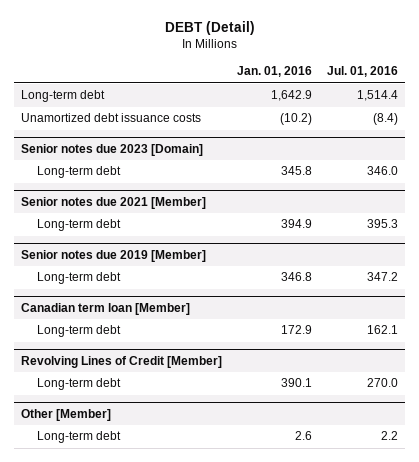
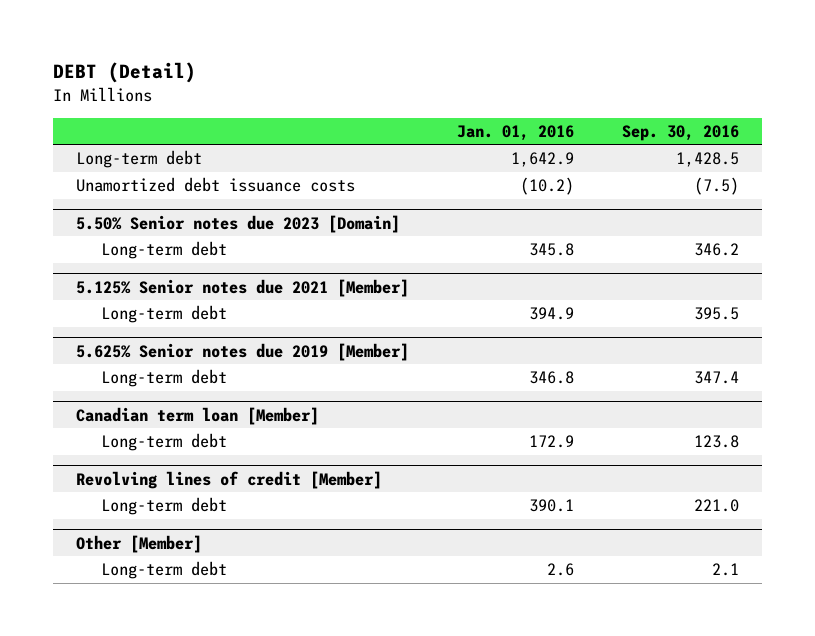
- | Jan. 01, 2016 | Jul. 01, 2016
+ | Jan. 01, 2016 | Sep. 30, 2016
- Senior notes due 2023 [Domain]
+ 5.50% Senior notes due 2023 [Domain]
- Senior notes due 2021 [Member]
+ 5.125% Senior notes due 2021 [Member]
- Senior notes due 2019 [Member]
+ 5.625% Senior notes due 2019 [Member]
- Revolving Lines of Credit [Member]
+ Revolving lines of credit [Member]

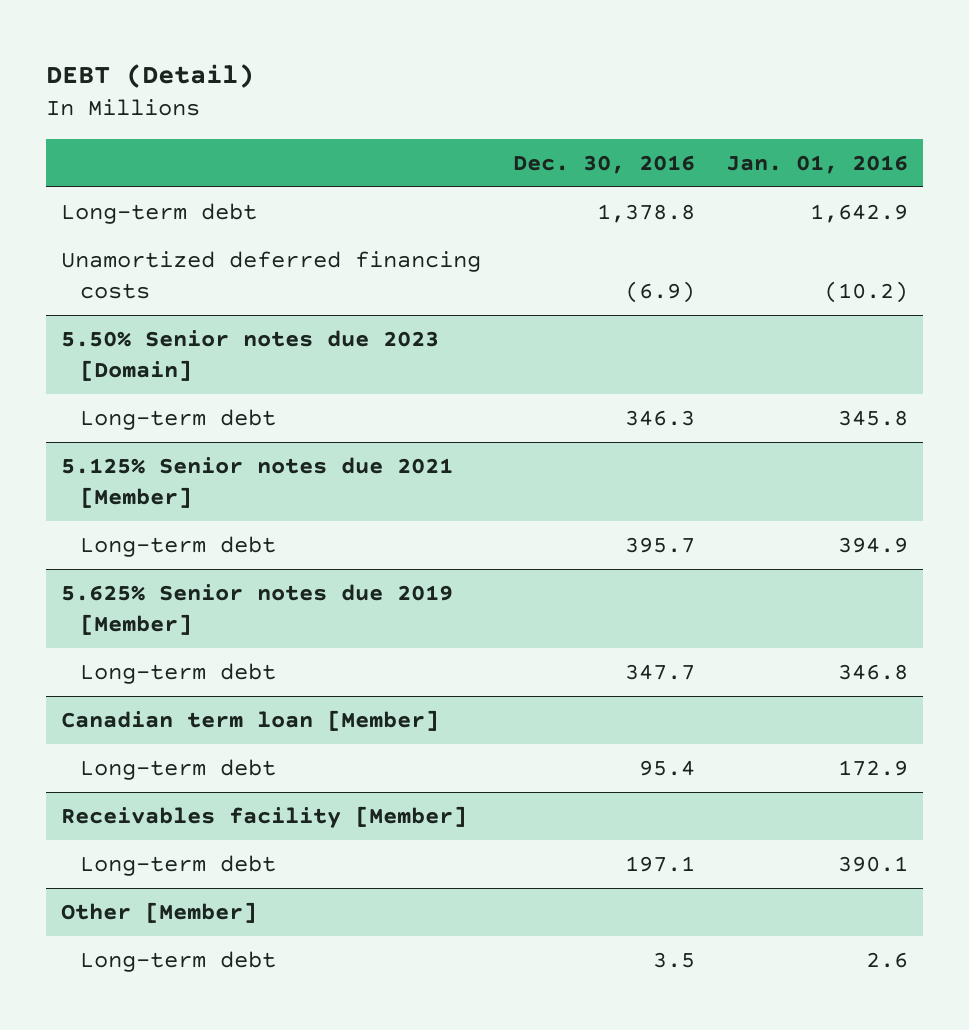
- | Jan. 01, 2016 | Sep. 30, 2016
+ | Dec. 30, 2016 | Jan. 01, 2016
- Unamortized debt issuance costs | (10.2) | (7.5)
+ Unamortized deferred financing costs | (6.9) | (10.2)
- Revolving lines of credit [Member]
+ Receivables facility [Member]

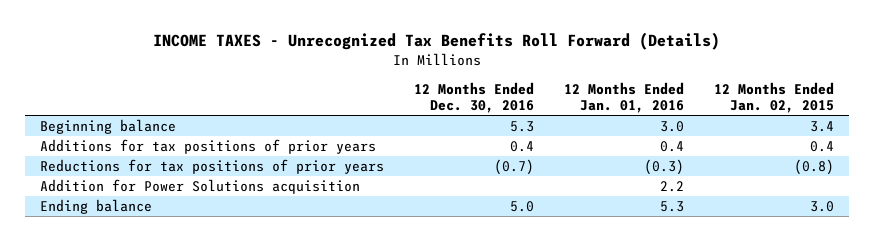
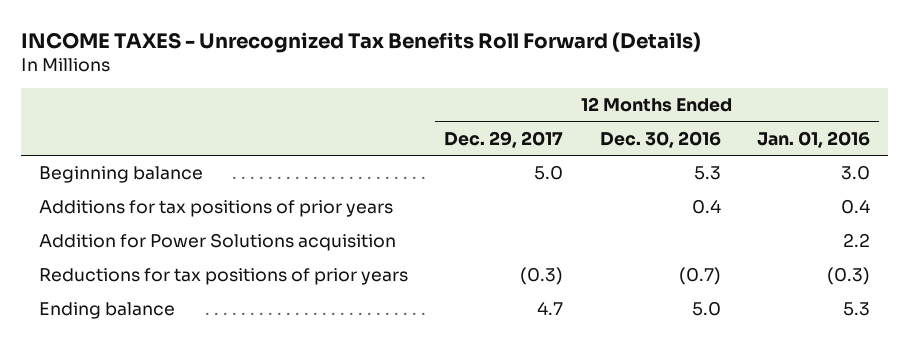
- | 12 Months Ended Dec. 30, 2016 | 12 Months Ended Jan. 01, 2016 | 12 Months Ended Jan. 02, 2015
+ | 12 Months Ended Dec. 29, 2017 | 12 Months Ended Dec. 30, 2016 | 12 Months Ended Jan. 01, 2016
moved down: Reductions for tax positions of prior years | (0.3) | (0.7) | (0.3)

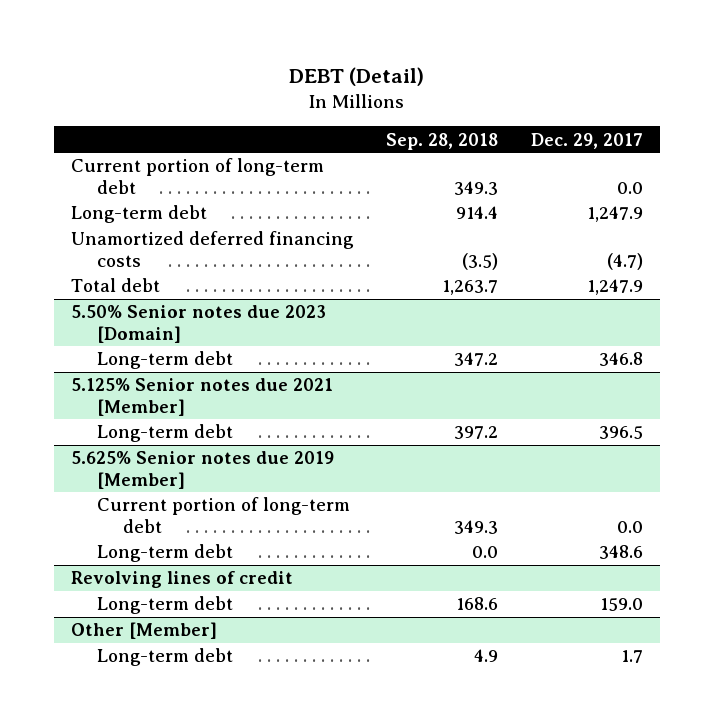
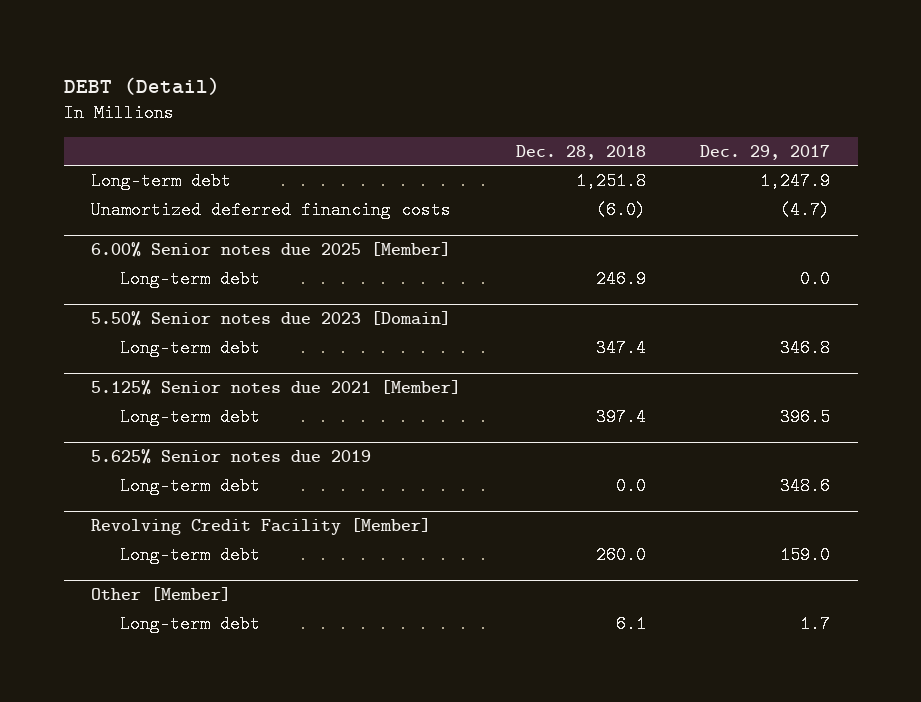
- | Sep. 28, 2018 | Dec. 29, 2017
+ | Dec. 28, 2018 | Dec. 29, 2017
- Current portion of long-term debt | 349.3 | 0.0
- Total debt | 1,263.7 | 1,247.9
+ 6.00% Senior notes due 2025 [Member]
+ Long-term debt | 246.9 | 0.0
- 5.625% Senior notes due 2019 [Member]
- Current portion of long-term debt | 349.3 | 0.0
+ 5.625% Senior notes due 2019
- Revolving lines of credit
+ Revolving Credit Facility [Member]

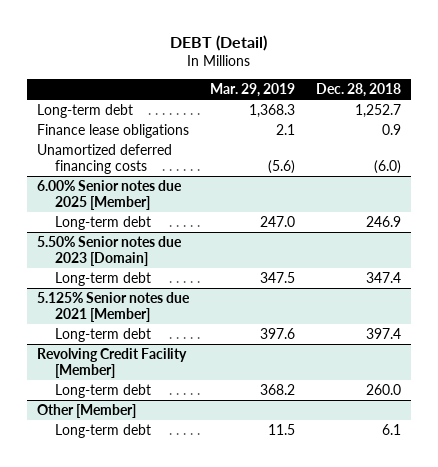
- | Dec. 28, 2018 | Dec. 29, 2017
+ | Mar. 29, 2019 | Dec. 28, 2018
- Long-term debt | 1,251.8 | 1,247.9
+ Long-term debt | 1,368.3 | 1,252.7
+ Finance lease obligations | 2.1 | 0.9
- 5.625% Senior notes due 2019
- Long-term debt | 0.0 | 348.6

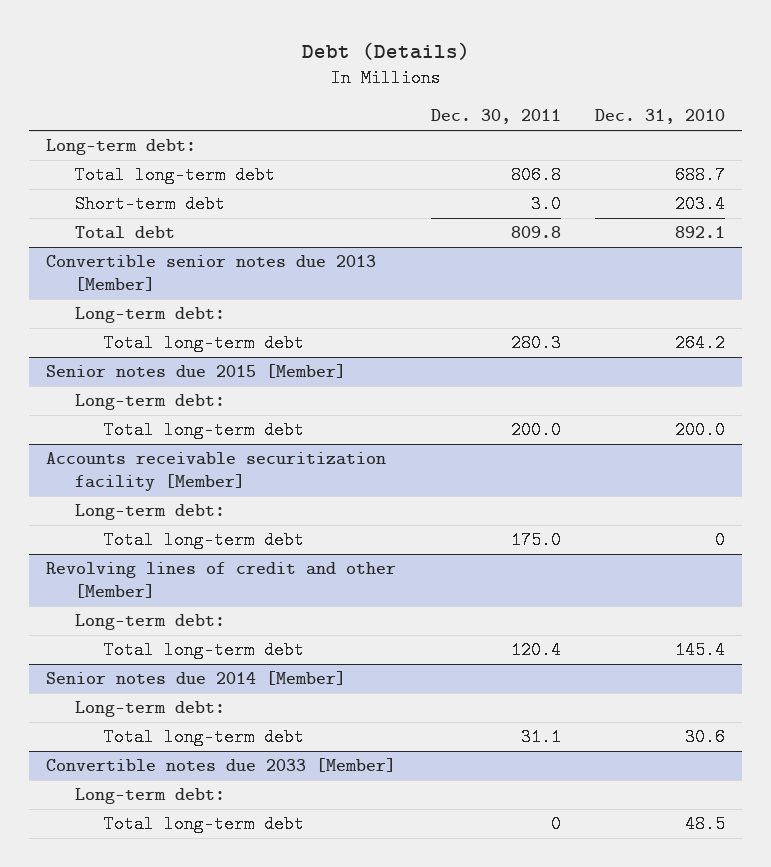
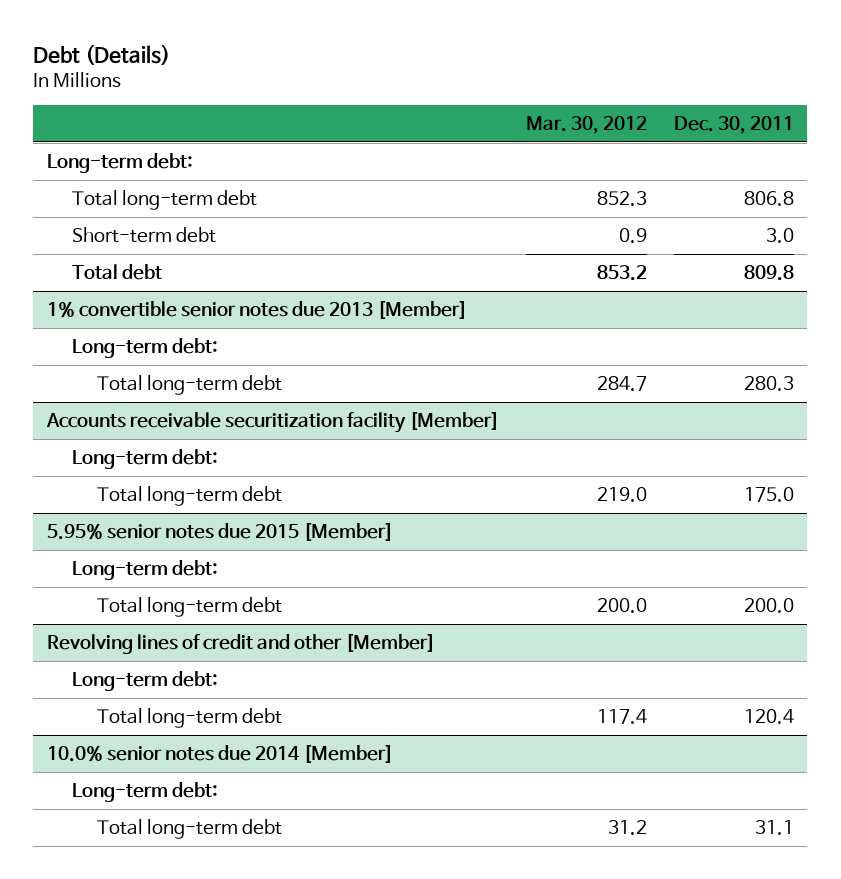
- | Dec. 30, 2011 | Dec. 31, 2010
+ | Mar. 30, 2012 | Dec. 30, 2011
- Convertible senior notes due 2013 [Member]
+ 1% convertible senior notes due 2013 [Member]
- Senior notes due 2015 [Member]
- Long-term debt:
- Total long-term debt | 200.0 | 200.0
+ 5.95% senior notes due 2015 [Member]
+ Long-term debt:
+ Total long-term debt | 200.0 | 200.0
- Senior notes due 2014 [Member]
+ 10.0% senior notes due 2014 [Member]
- Convertible notes due 2033 [Member]
- Long-term debt:
- Total long-term debt | 0 | 48.5

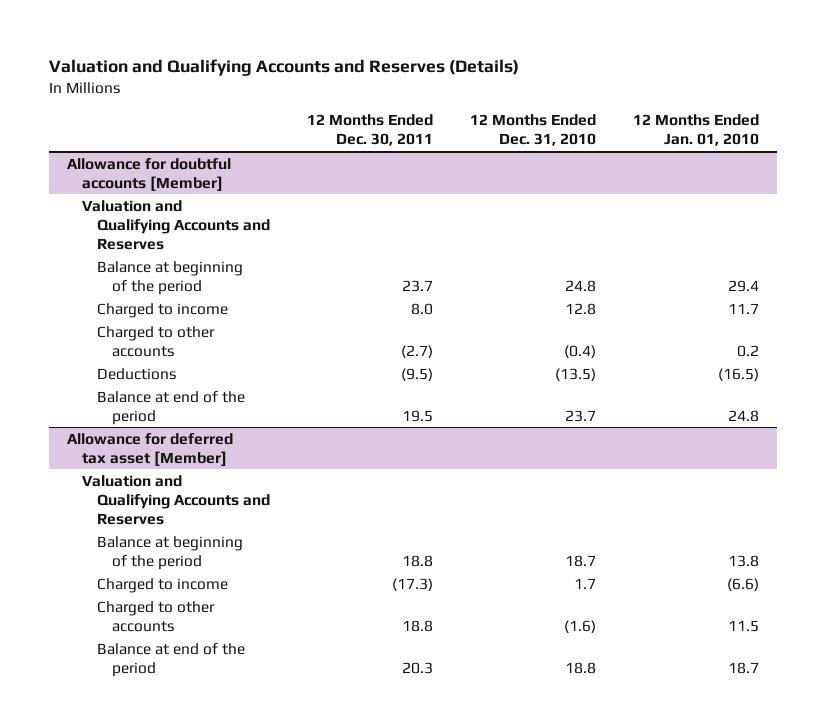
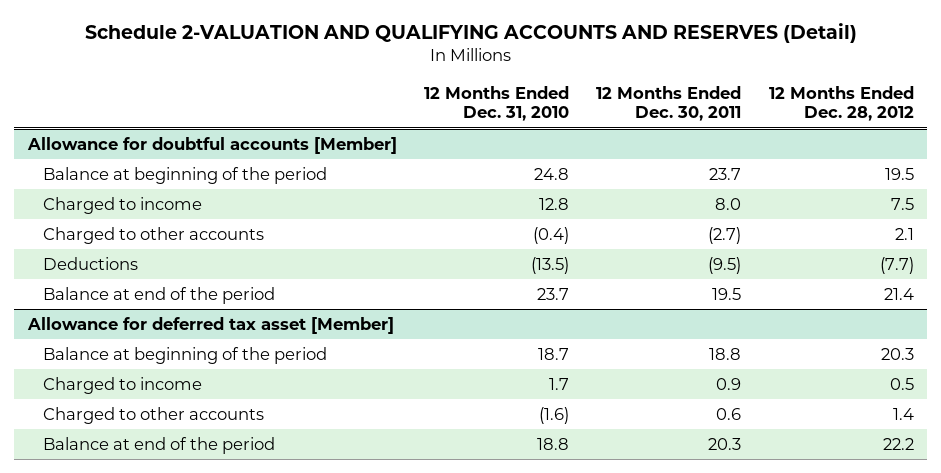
- Valuation and Qualifying Accounts and Reserves (Details)
+ Schedule 2-VALUATION AND QUALIFYING ACCOUNTS AND RESERVES (Detail)
- | 12 Months Ended Dec. 30, 2011 | 12 Months Ended Dec. 31, 2010 | 12 Months Ended Jan. 01, 2010
+ | 12 Months Ended Dec. 31, 2010 | 12 Months Ended Dec. 30, 2011 | 12 Months Ended Dec. 28, 2012
@ Allowance for doubtful accounts [Member]
- Valuation and Qualifying Accounts and Reserves
@ Allowance for deferred tax asset [Member]
- Valuation and Qualifying Accounts and Reserves
- Charged to income | (17.3) | 1.7 | (6.6)
- Charged to other accounts | 18.8 | (1.6) | 11.5
+ Charged to income | 1.7 | 0.9 | 0.5
+ Charged to other accounts | (1.6) | 0.6 | 1.4

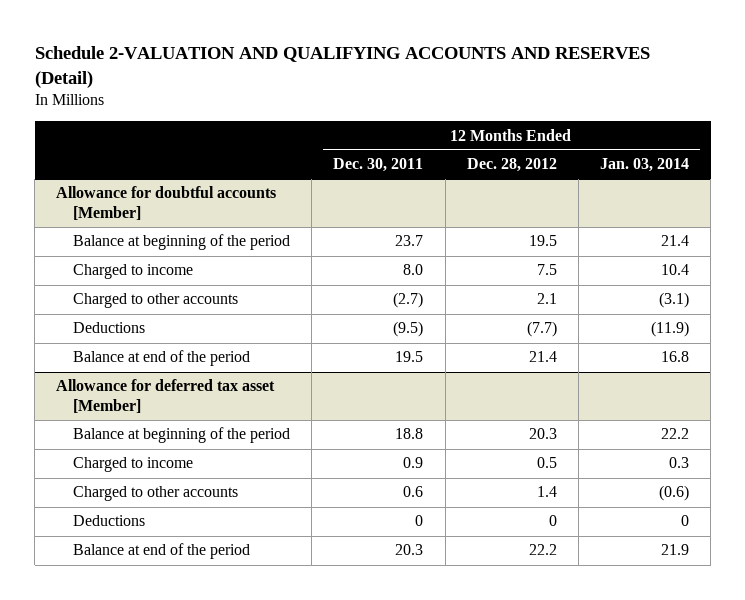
- | 12 Months Ended Dec. 31, 2010 | 12 Months Ended Dec. 30, 2011 | 12 Months Ended Dec. 28, 2012
+ | 12 Months Ended Dec. 30, 2011 | 12 Months Ended Dec. 28, 2012 | 12 Months Ended Jan. 03, 2014
@ Allowance for deferred tax asset [Member]
+ Deductions | 0 | 0 | 0

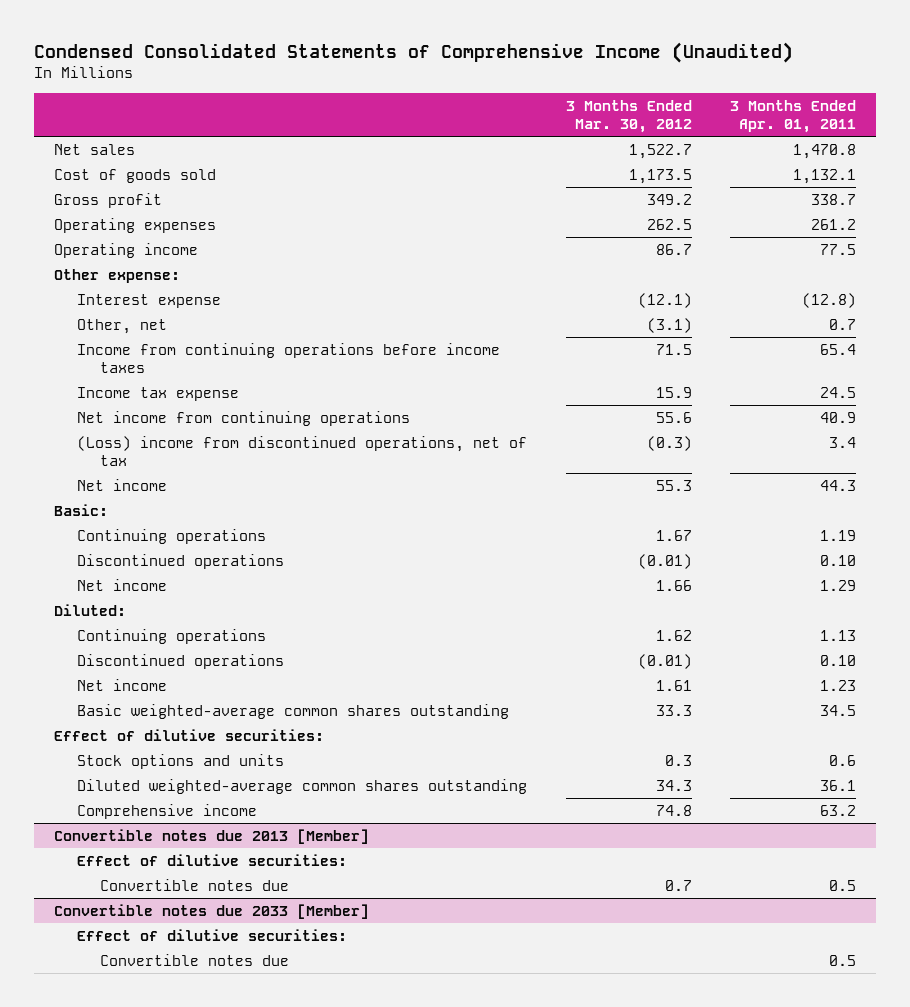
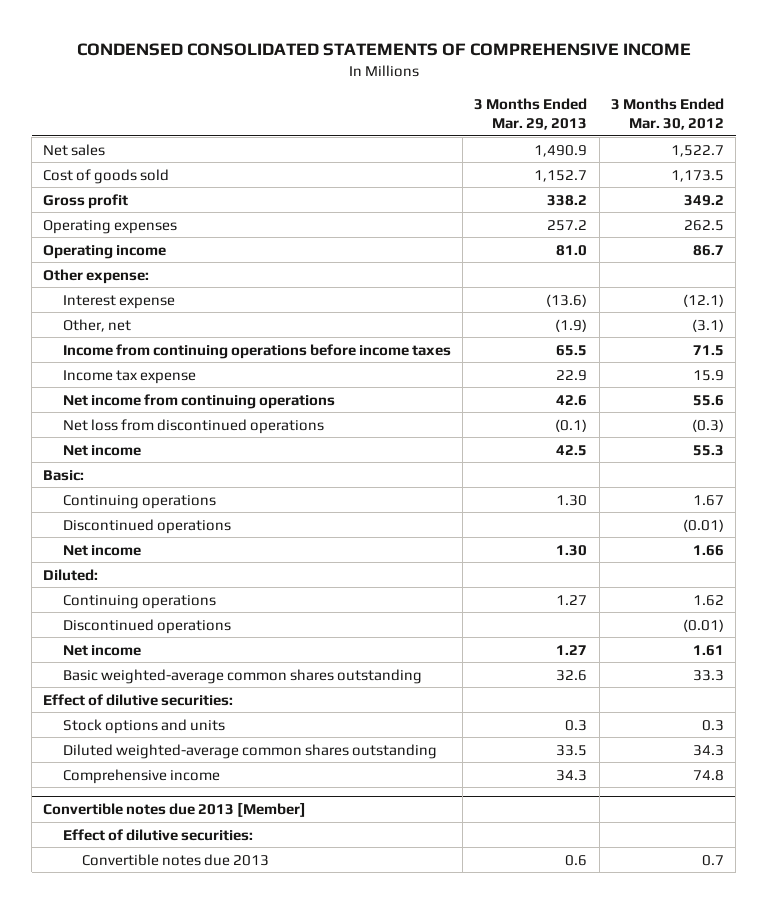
- Condensed Consolidated Statements of Comprehensive Income (Unaudited)
+ CONDENSED CONSOLIDATED STATEMENTS OF COMPREHENSIVE INCOME
- | 3 Months Ended Mar. 30, 2012 | 3 Months Ended Apr. 01, 2011
+ | 3 Months Ended Mar. 29, 2013 | 3 Months Ended Mar. 30, 2012
- (Loss) income from discontinued operations, net of tax | (0.3) | 3.4
+ Net loss from discontinued operations | (0.1) | (0.3)
@ Convertible notes due 2013 [Member]
- Convertible notes due | 0.7 | 0.5
- Convertible notes due 2033 [Member]
- Effect of dilutive securities:
- Convertible notes due | | 0.5
@ Convertible notes due 2013 [Member]
+ Convertible notes due 2013 | 0.6 | 0.7

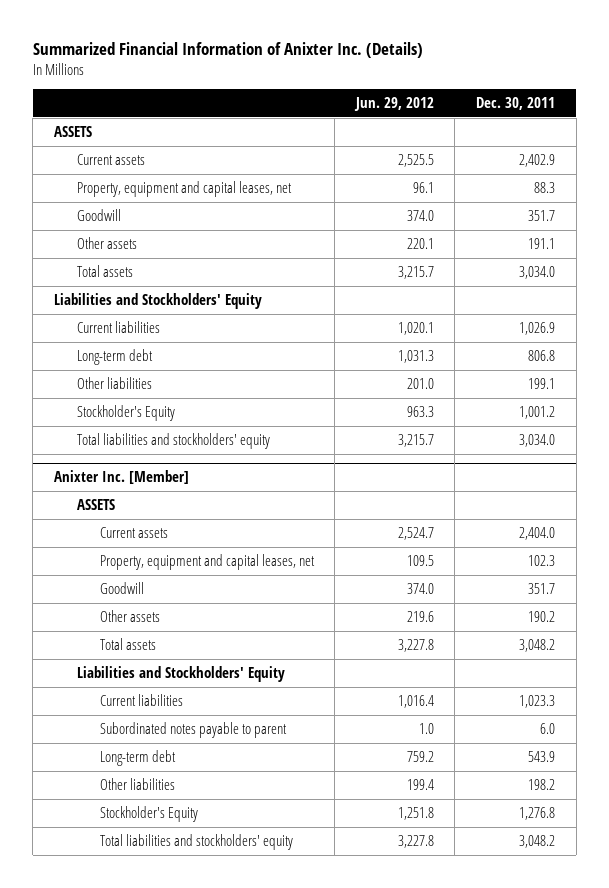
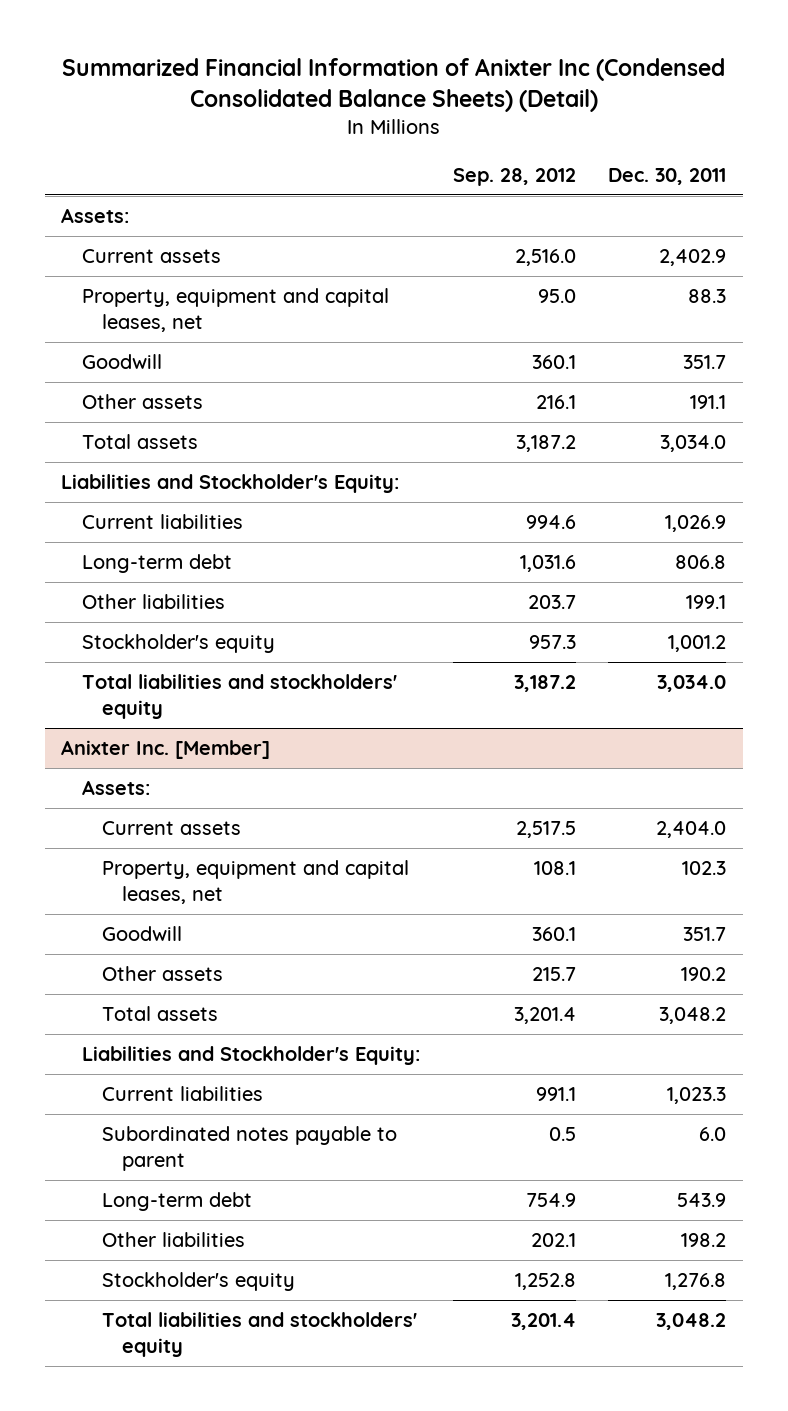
- Summarized Financial Information of Anixter Inc. (Details)
+ Summarized Financial Information of Anixter Inc (Condensed Consolidated Balance Sheets) (Detail)
- | Jun. 29, 2012 | Dec. 30, 2011
+ | Sep. 28, 2012 | Dec. 30, 2011
- ASSETS
+ Assets:
- Liabilities and Stockholders' Equity
+ Liabilities and Stockholder's Equity:
- Stockholder's Equity | 963.3 | 1,001.2
+ Stockholder's equity | 957.3 | 1,001.2
@ Anixter Inc. [Member]
- ASSETS
+ Assets:
- Liabilities and Stockholders' Equity
+ Liabilities and Stockholder's Equity:
- Stockholder's Equity | 1,251.8 | 1,276.8
+ Stockholder's equity | 1,252.8 | 1,276.8

